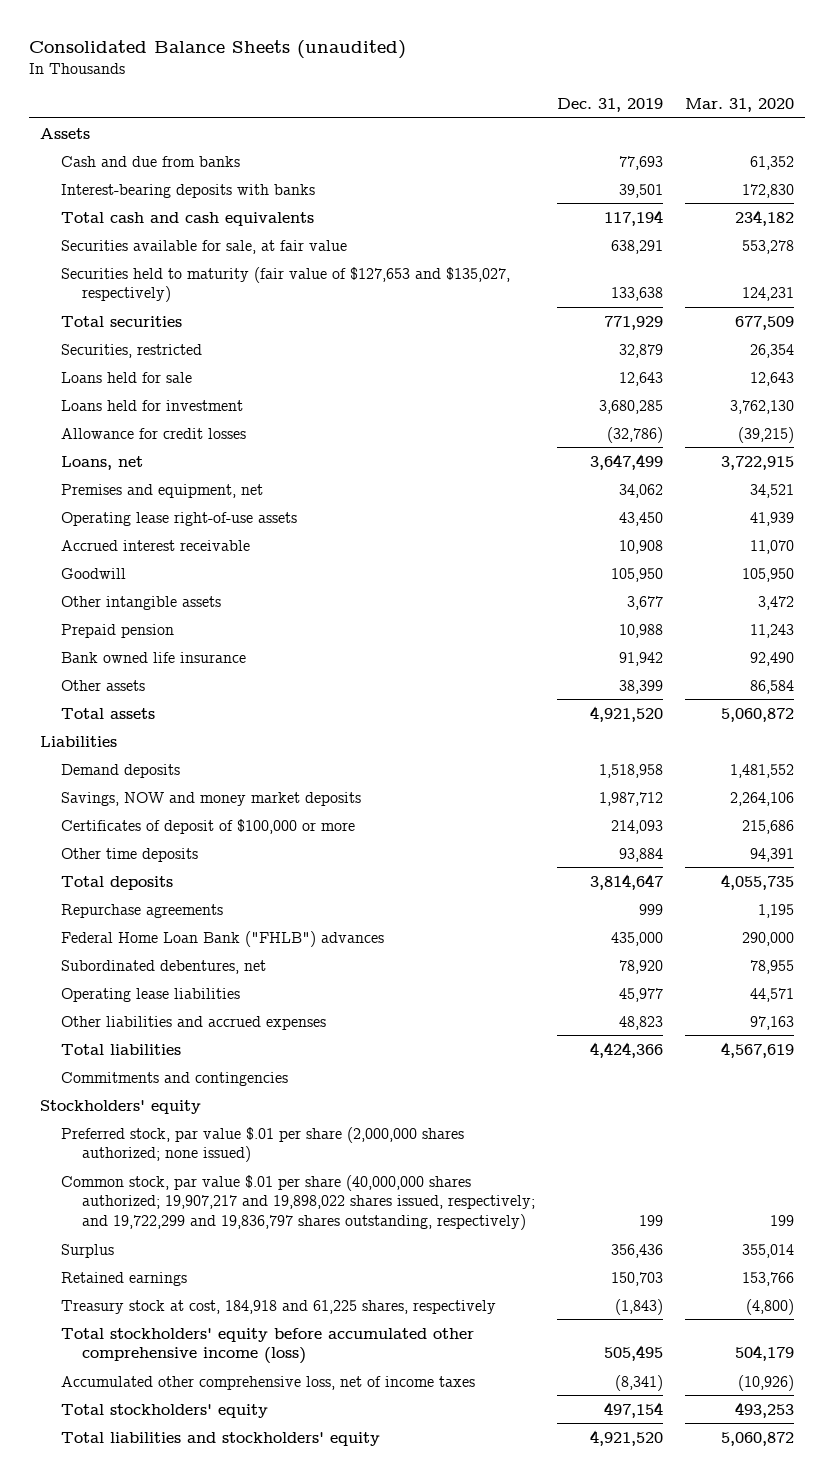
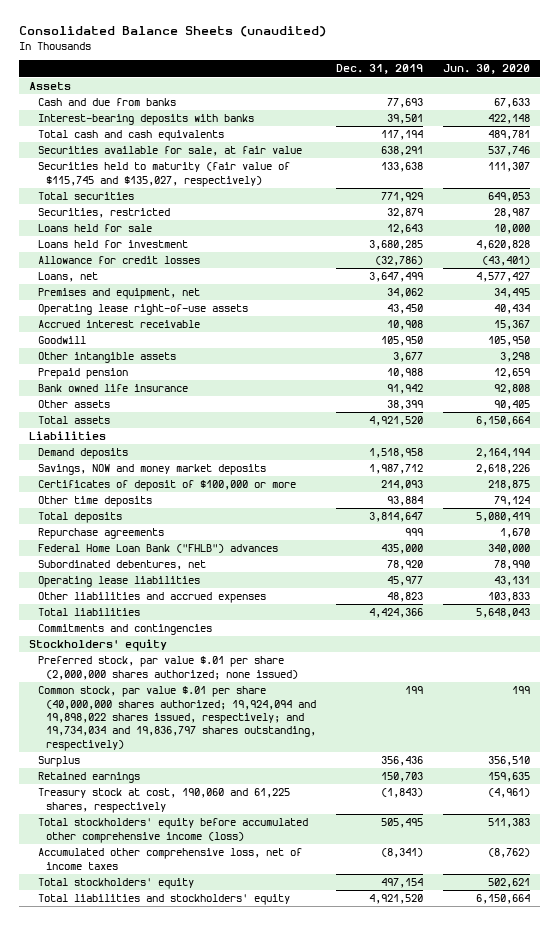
- | Dec. 31, 2019 | Mar. 31, 2020
+ | Dec. 31, 2019 | Jun. 30, 2020
- Securities held to maturity (fair value of $127,653 and $135,027, respectively) | 133,638 | 124,231
+ Securities held to maturity (fair value of $115,745 and $135,027, respectively) | 133,638 | 111,307
- Common stock, par value $.01 per share (40,000,000 shares authorized; 19,907,217 and 19,898,022 shares issued, respectively; and 19,722,299 and 19,836,797 shares outstanding, respectively) | 199 | 199
+ Common stock, par value $.01 per share (40,000,000 shares authorized; 19,924,094 and 19,898,022 shares issued, respectively; and 19,734,034 and 19,836,797 shares outstanding, respectively) | 199 | 199
- Treasury stock at cost, 184,918 and 61,225 shares, respectively | (1,843) | (4,800)
+ Treasury stock at cost, 190,060 and 61,225 shares, respectively | (1,843) | (4,961)

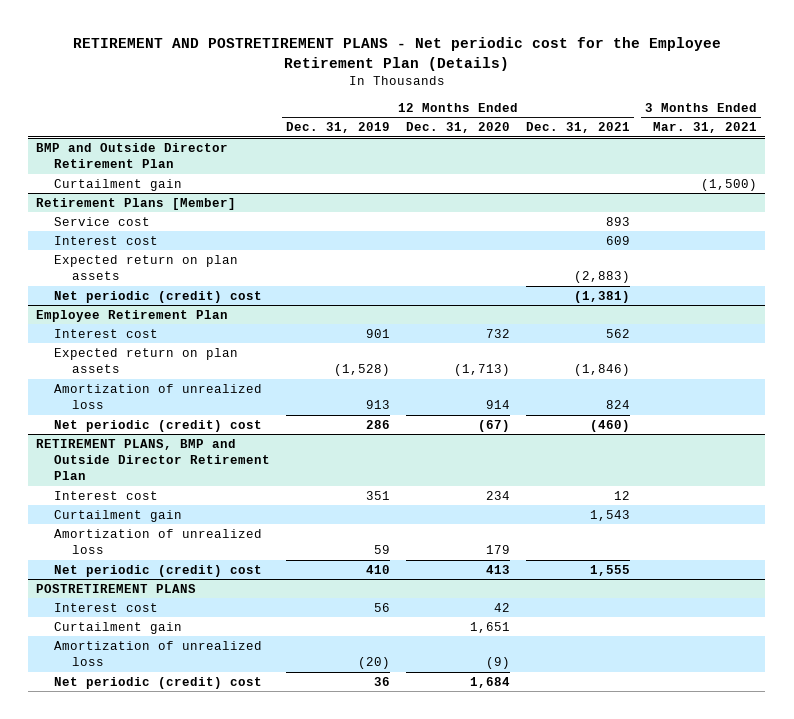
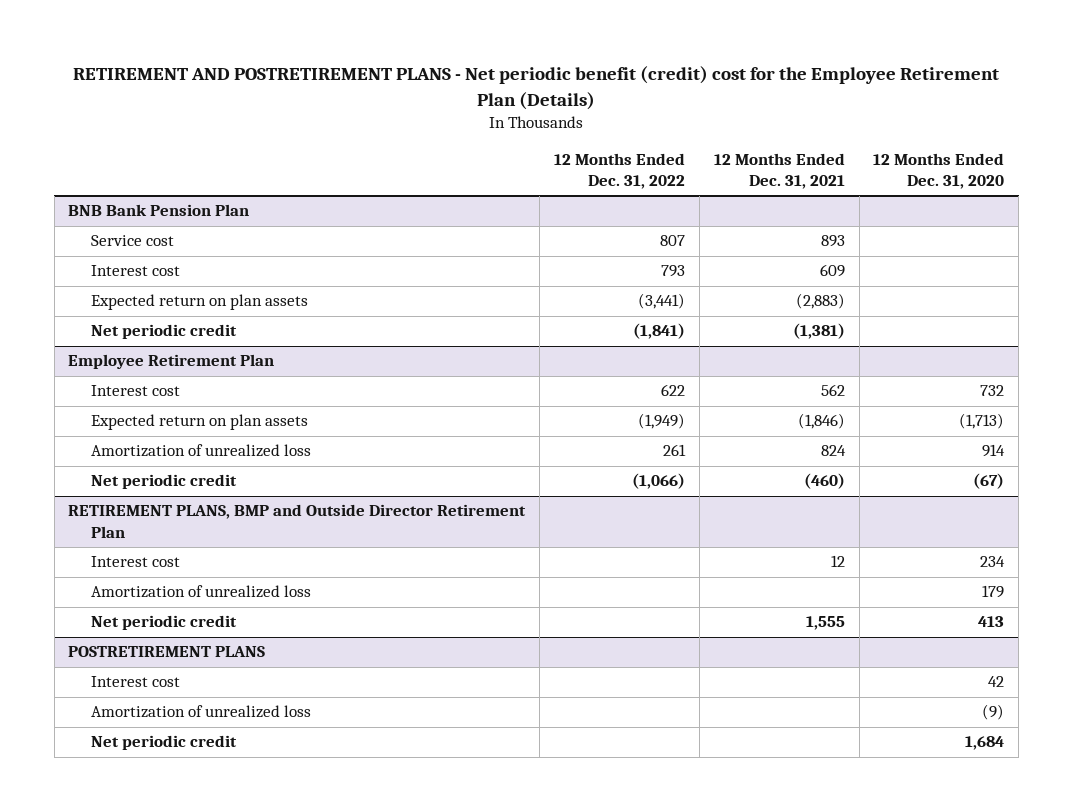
- RETIREMENT AND POSTRETIREMENT PLANS - Net periodic cost for the Employee Retirement Plan (Details)
+ RETIREMENT AND POSTRETIREMENT PLANS - Net periodic benefit (credit) cost for the Employee Retirement Plan (Details)
- | 12 Months Ended Dec. 31, 2019 | 12 Months Ended Dec. 31, 2020 | 12 Months Ended Dec. 31, 2021 | 3 Months Ended Mar. 31, 2021
+ | 12 Months Ended Dec. 31, 2022 | 12 Months Ended Dec. 31, 2021 | 12 Months Ended Dec. 31, 2020
- BMP and Outside Director Retirement Plan
- Curtailment gain | | | | (1,500)
- Retirement Plans [Member]
+ BNB Bank Pension Plan
- Net periodic (credit) cost | | | (1,381) |
+ Net periodic credit | (1,841) | (1,381) |
@ Employee Retirement Plan
- Net periodic (credit) cost | 286 | (67) | (460) |
+ Net periodic credit | (1,066) | (460) | (67)
@ RETIREMENT PLANS, BMP and Outside Director Retirement Plan
- Curtailment gain | | | 1,543 |
- Net periodic (credit) cost | 410 | 413 | 1,555 |
+ Net periodic credit | | 1,555 | 413
@ POSTRETIREMENT PLANS
- Curtailment gain | | 1,651 | |
- Net periodic (credit) cost | 36 | 1,684 | |
+ Net periodic credit | | | 1,684

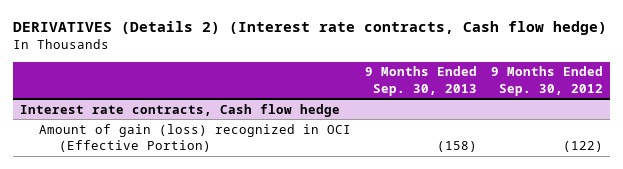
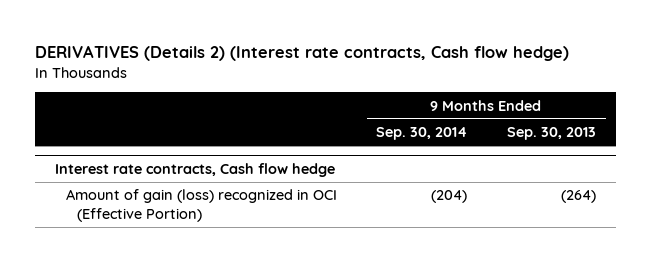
- | 9 Months Ended Sep. 30, 2013 | 9 Months Ended Sep. 30, 2012
+ | 9 Months Ended Sep. 30, 2014 | 9 Months Ended Sep. 30, 2013
@ Interest rate contracts, Cash flow hedge
- Amount of gain (loss) recognized in OCI (Effective Portion) | (158) | (122)
+ Amount of gain (loss) recognized in OCI (Effective Portion) | (204) | (264)

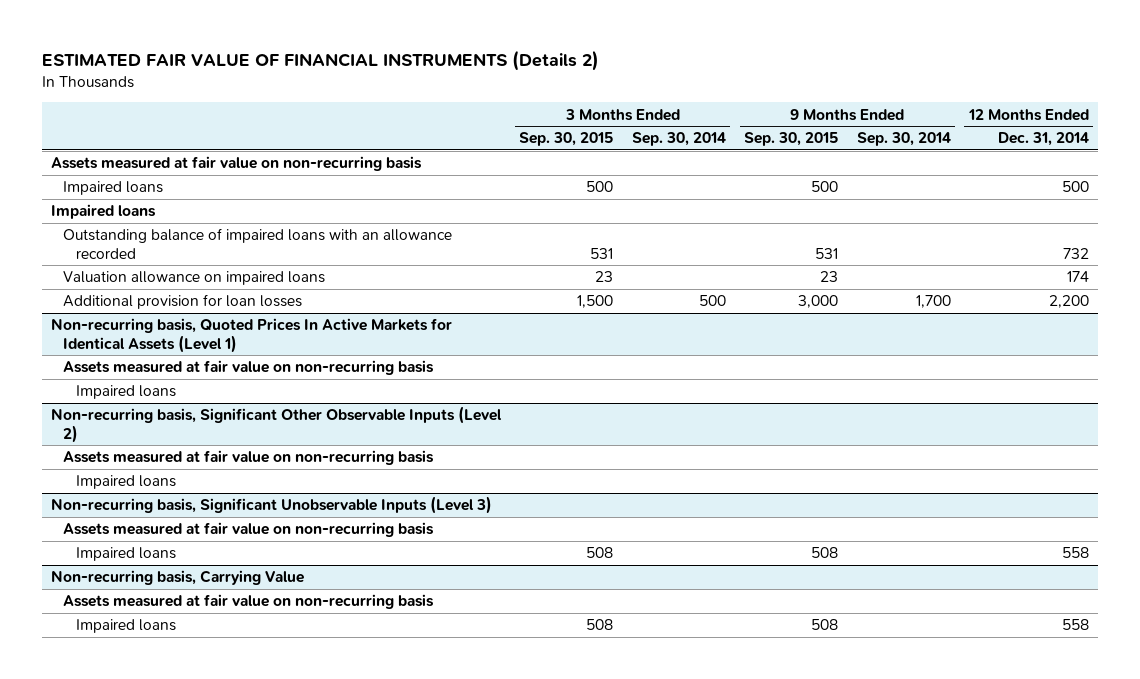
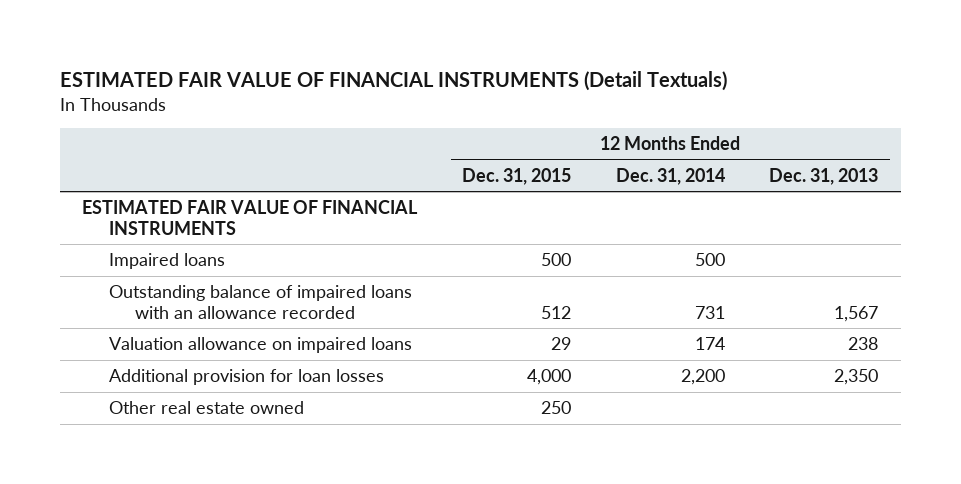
- ESTIMATED FAIR VALUE OF FINANCIAL INSTRUMENTS (Details 2)
+ ESTIMATED FAIR VALUE OF FINANCIAL INSTRUMENTS (Detail Textuals)
- | 3 Months Ended Sep. 30, 2015 | 3 Months Ended Sep. 30, 2014 | 9 Months Ended Sep. 30, 2015 | 9 Months Ended Sep. 30, 2014 | 12 Months Ended Dec. 31, 2014
+ | 12 Months Ended Dec. 31, 2015 | 12 Months Ended Dec. 31, 2014 | 12 Months Ended Dec. 31, 2013
- Assets measured at fair value on non-recurring basis
+ ESTIMATED FAIR VALUE OF FINANCIAL INSTRUMENTS
- Impaired loans
- Outstanding balance of impaired loans with an allowance recorded | 531 | | 531 | | 732
+ Outstanding balance of impaired loans with an allowance recorded | 512 | 731 | 1,567
- Non-recurring basis, Quoted Prices In Active Markets for Identical Assets (Level 1)
- Assets measured at fair value on non-recurring basis
- Impaired loans
- Non-recurring basis, Significant Other Observable Inputs (Level 2)
- Assets measured at fair value on non-recurring basis
- Impaired loans
- Non-recurring basis, Significant Unobservable Inputs (Level 3)
- Assets measured at fair value on non-recurring basis
- Impaired loans | 508 | | 508 | | 558
- Non-recurring basis, Carrying Value
- Assets measured at fair value on non-recurring basis
- Impaired loans | 508 | | 508 | | 558
+ Other real estate owned | 250 | |

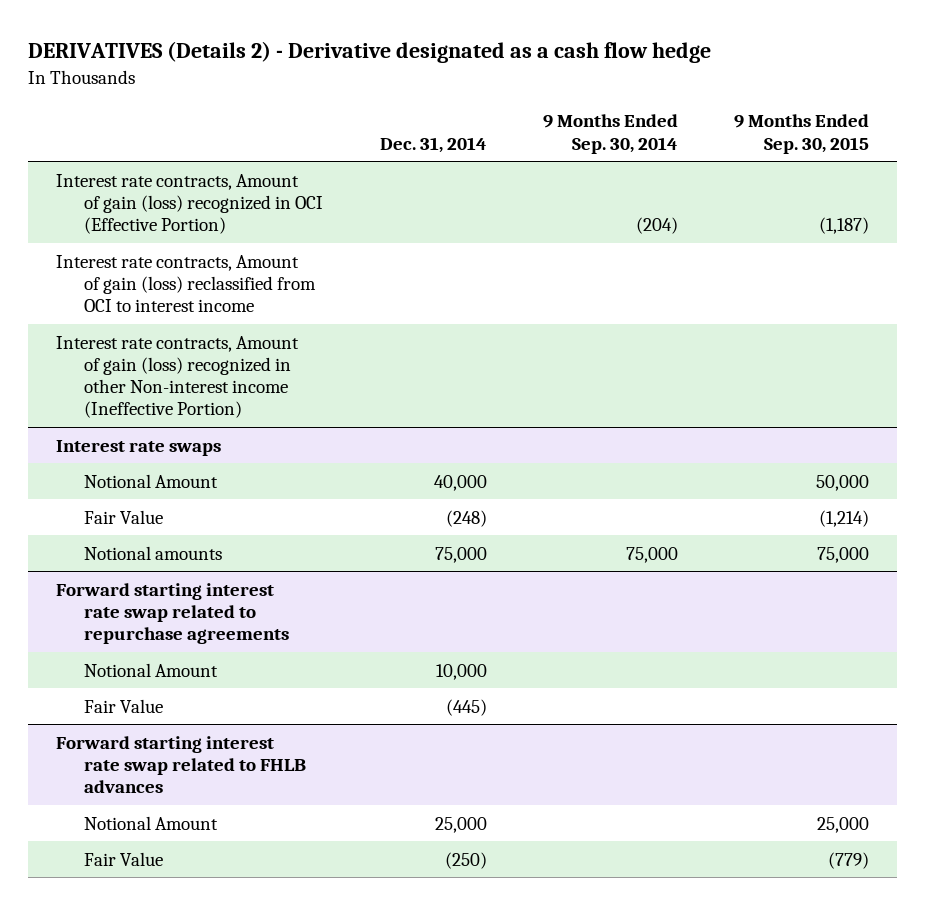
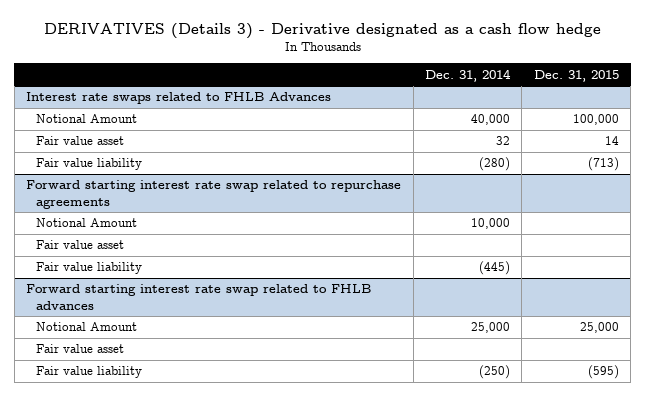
- DERIVATIVES (Details 2) - Derivative designated as a cash flow hedge
+ DERIVATIVES (Details 3) - Derivative designated as a cash flow hedge
- | Dec. 31, 2014 | 9 Months Ended Sep. 30, 2014 | 9 Months Ended Sep. 30, 2015
+ | Dec. 31, 2014 | Dec. 31, 2015
- Interest rate contracts, Amount of gain (loss) recognized in OCI (Effective Portion) | | (204) | (1,187)
- Interest rate contracts, Amount of gain (loss) reclassified from OCI to interest income
- Interest rate contracts, Amount of gain (loss) recognized in other Non-interest income (Ineffective Portion)
- Interest rate swaps
+ Interest rate swaps related to FHLB Advances
- Fair Value | (248) | | (1,214)
- Notional amounts | 75,000 | 75,000 | 75,000
+ Fair value asset | 32 | 14
+ Fair value liability | (280) | (713)
@ Forward starting interest rate swap related to repurchase agreements
- Fair Value | (445) | |
+ Fair value asset
+ Fair value liability | (445) |
@ Forward starting interest rate swap related to FHLB advances
- Fair Value | (250) | | (779)
+ Fair value asset
+ Fair value liability | (250) | (595)

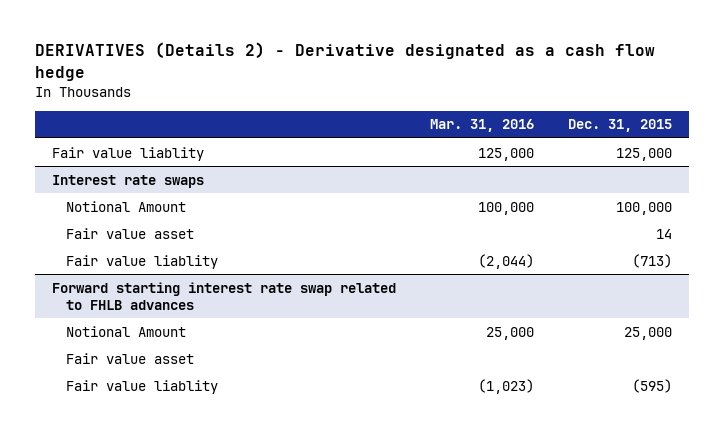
- DERIVATIVES (Details 3) - Derivative designated as a cash flow hedge
+ DERIVATIVES (Details 2) - Derivative designated as a cash flow hedge
- | Dec. 31, 2014 | Dec. 31, 2015
+ | Mar. 31, 2016 | Dec. 31, 2015
- Interest rate swaps related to FHLB Advances
+ Fair value liablity | 125,000 | 125,000
+ Interest rate swaps
- Fair value liability | (280) | (713)
- Forward starting interest rate swap related to repurchase agreements
- Notional Amount | 10,000 |
- Fair value asset
- Fair value liability | (445) |
+ Fair value liablity | (2,044) | (713)
@ Forward starting interest rate swap related to FHLB advances
- Fair value liability | (250) | (595)
+ Fair value liablity | (1,023) | (595)

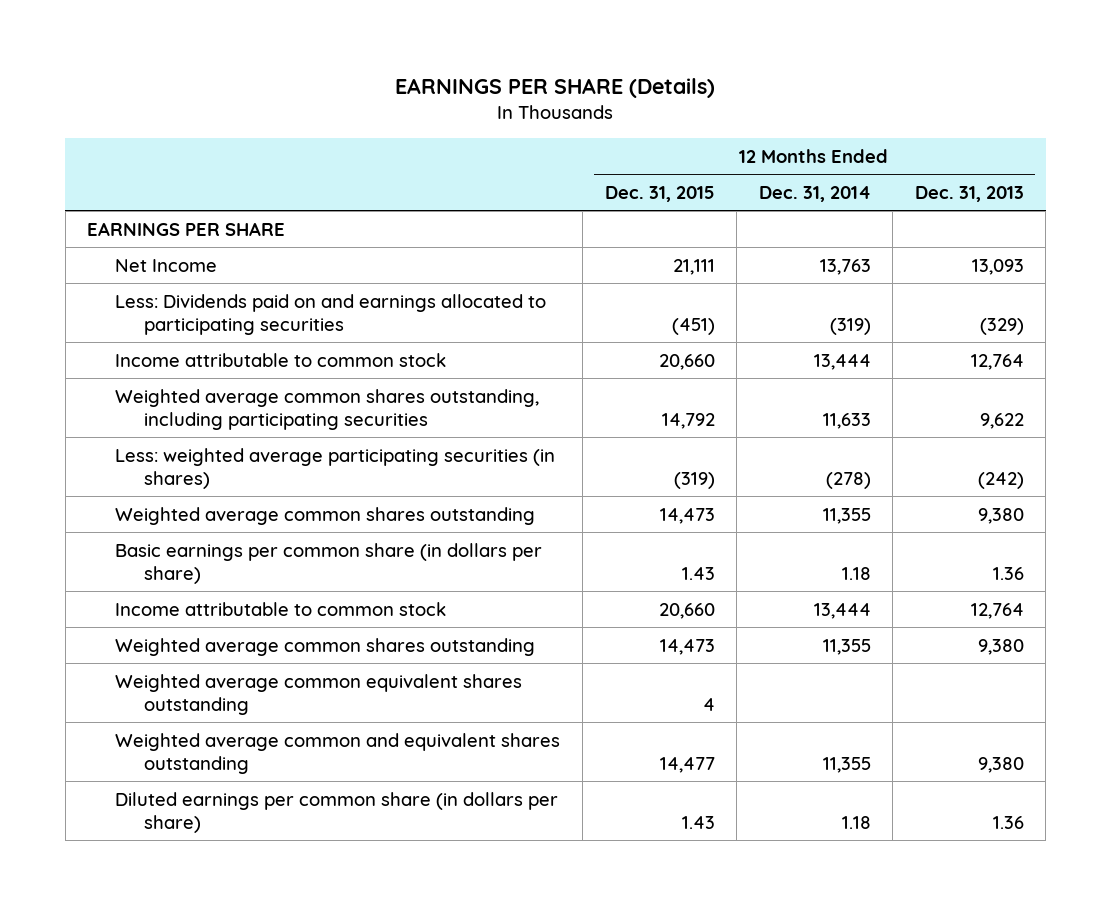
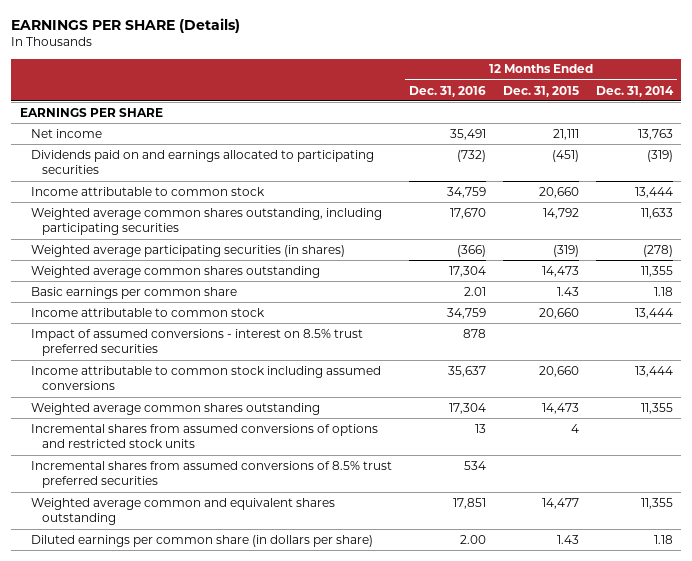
- | 12 Months Ended Dec. 31, 2015 | 12 Months Ended Dec. 31, 2014 | 12 Months Ended Dec. 31, 2013
+ | 12 Months Ended Dec. 31, 2016 | 12 Months Ended Dec. 31, 2015 | 12 Months Ended Dec. 31, 2014
- Net Income | 21,111 | 13,763 | 13,093
- Less: Dividends paid on and earnings allocated to participating securities | (451) | (319) | (329)
+ Net income | 35,491 | 21,111 | 13,763
+ Dividends paid on and earnings allocated to participating securities | (732) | (451) | (319)
- Less: weighted average participating securities (in shares) | (319) | (278) | (242)
+ Weighted average participating securities (in shares) | (366) | (319) | (278)
- Basic earnings per common share (in dollars per share) | 1.43 | 1.18 | 1.36
+ Basic earnings per common share | 2.01 | 1.43 | 1.18
+ Impact of assumed conversions - interest on 8.5% trust preferred securities | 878 | |
+ Income attributable to common stock including assumed conversions | 35,637 | 20,660 | 13,444
- Weighted average common equivalent shares outstanding | 4 | |
+ Incremental shares from assumed conversions of options and restricted stock units | 13 | 4 |
+ Incremental shares from assumed conversions of 8.5% trust preferred securities | 534 | |

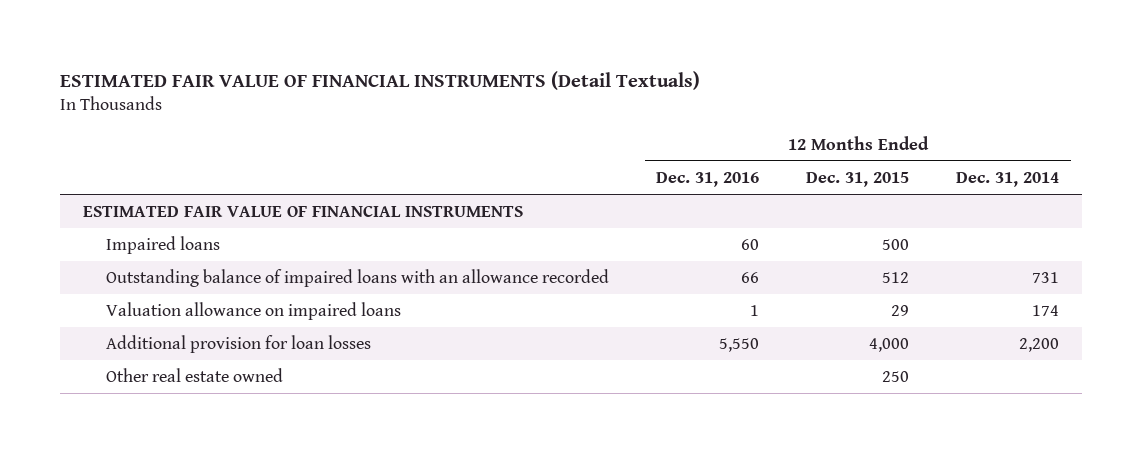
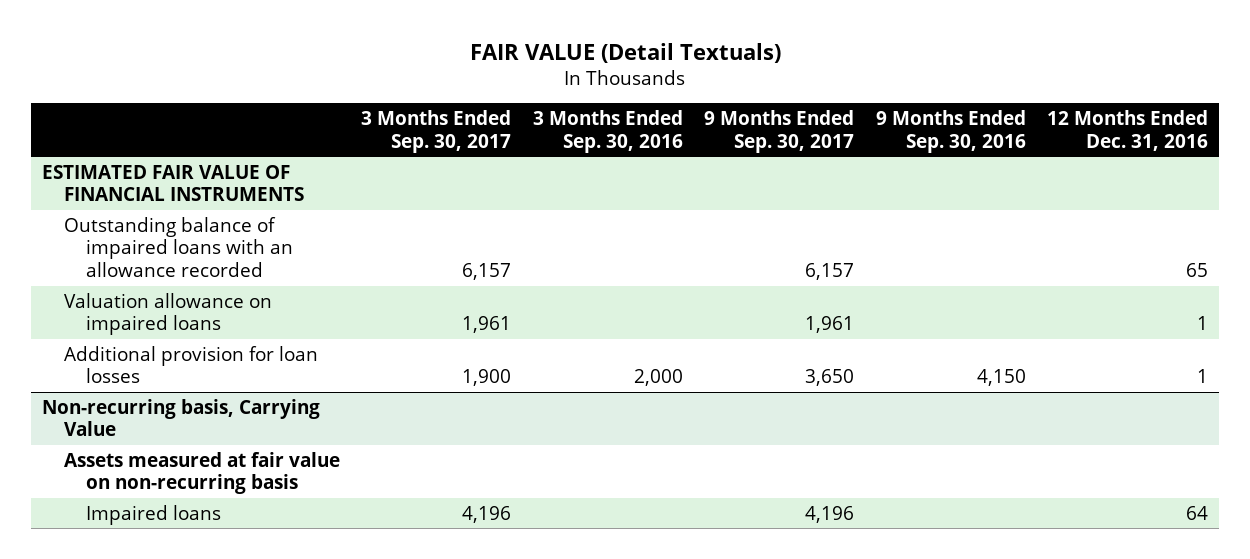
- ESTIMATED FAIR VALUE OF FINANCIAL INSTRUMENTS (Detail Textuals)
+ FAIR VALUE (Detail Textuals)
- | 12 Months Ended Dec. 31, 2016 | 12 Months Ended Dec. 31, 2015 | 12 Months Ended Dec. 31, 2014
+ | 3 Months Ended Sep. 30, 2017 | 3 Months Ended Sep. 30, 2016 | 9 Months Ended Sep. 30, 2017 | 9 Months Ended Sep. 30, 2016 | 12 Months Ended Dec. 31, 2016
- Impaired loans | 60 | 500 |
- Outstanding balance of impaired loans with an allowance recorded | 66 | 512 | 731
+ Outstanding balance of impaired loans with an allowance recorded | 6,157 | | 6,157 | | 65
- Additional provision for loan losses | 5,550 | 4,000 | 2,200
- Other real estate owned | | 250 |
+ Additional provision for loan losses | 1,900 | 2,000 | 3,650 | 4,150 | 1
+ Non-recurring basis, Carrying Value
+ Assets measured at fair value on non-recurring basis
+ Impaired loans | 4,196 | | 4,196 | | 64

